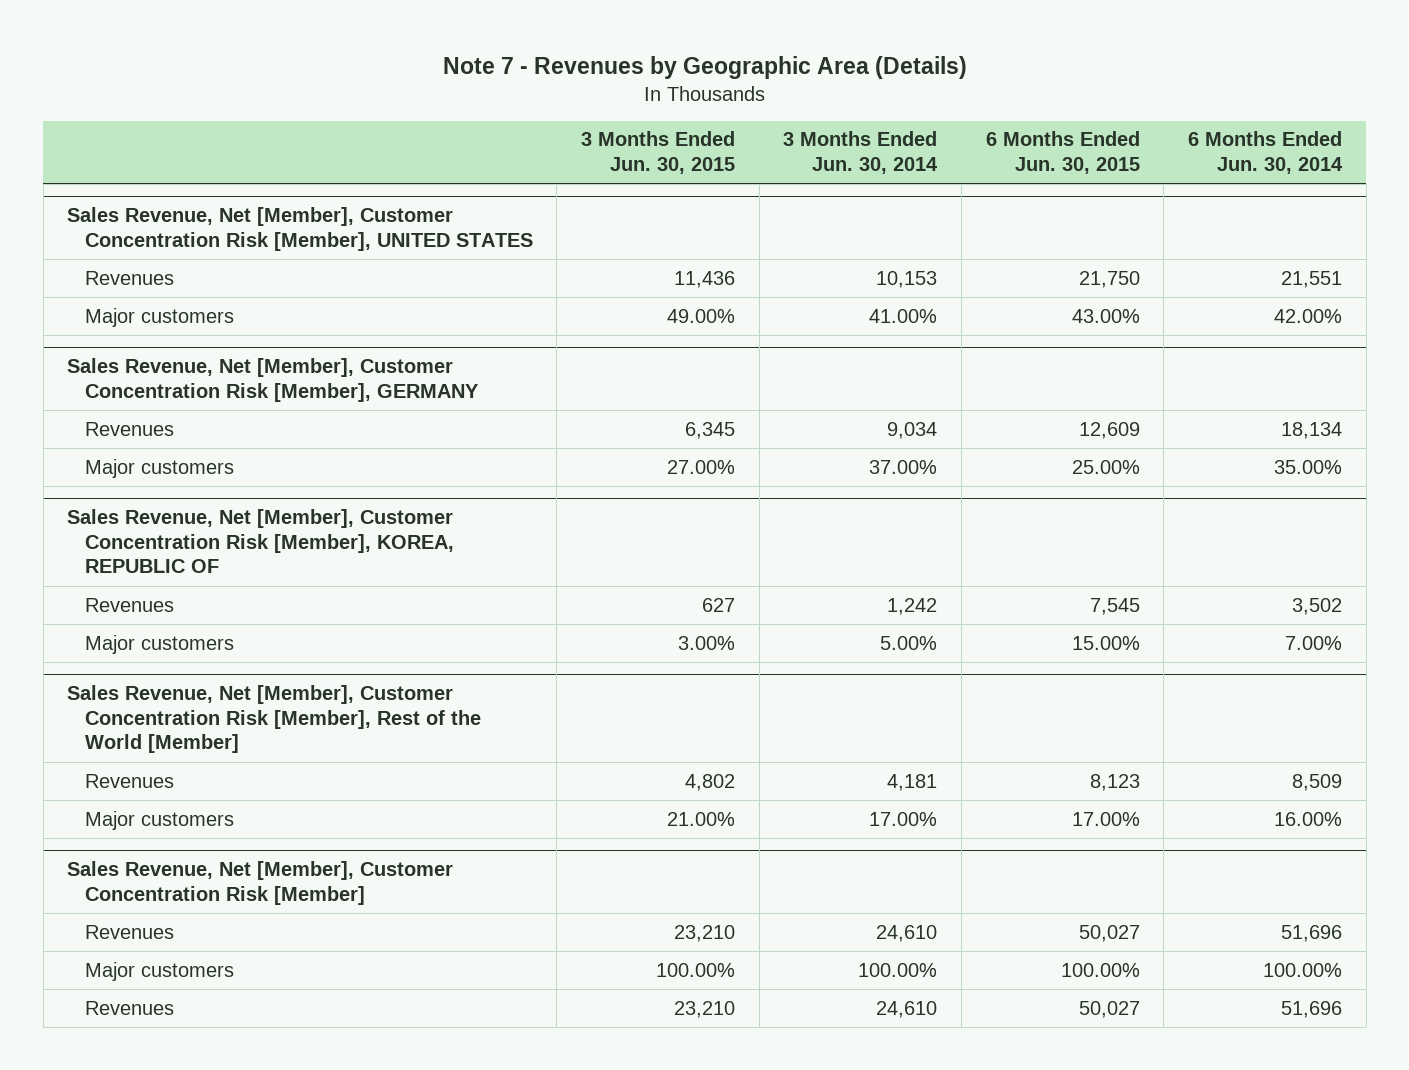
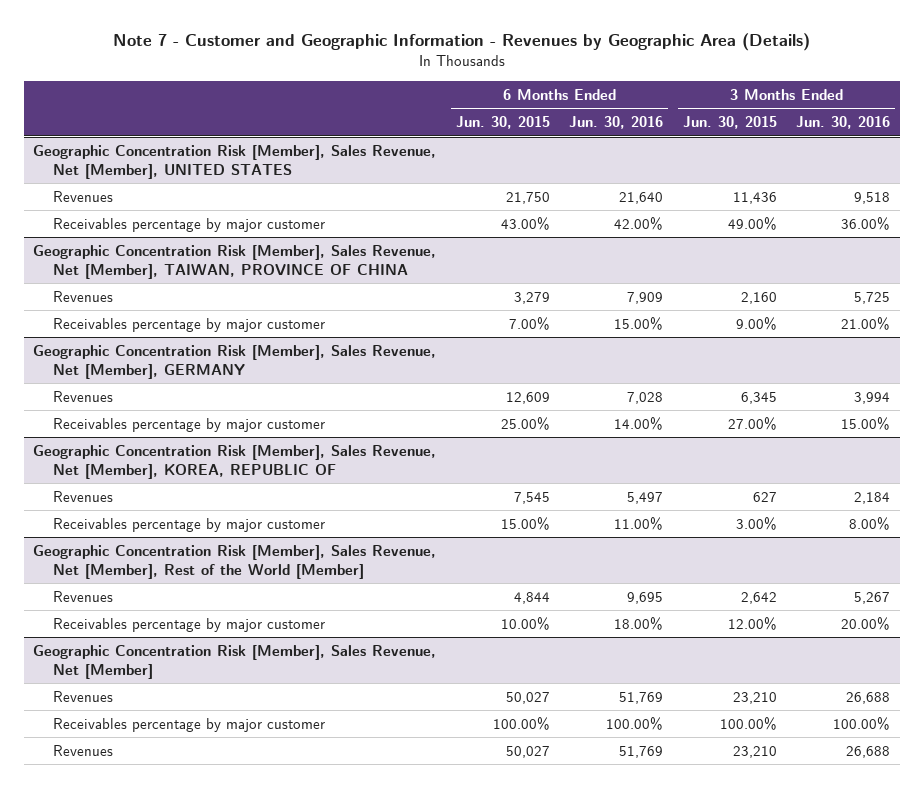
- Note 7 - Revenues by Geographic Area (Details)
+ Note 7 - Customer and Geographic Information - Revenues by Geographic Area (Details)
- | 3 Months Ended Jun. 30, 2015 | 3 Months Ended Jun. 30, 2014 | 6 Months Ended Jun. 30, 2015 | 6 Months Ended Jun. 30, 2014
+ | 6 Months Ended Jun. 30, 2015 | 6 Months Ended Jun. 30, 2016 | 3 Months Ended Jun. 30, 2015 | 3 Months Ended Jun. 30, 2016
- Sales Revenue, Net [Member], Customer Concentration Risk [Member], UNITED STATES
+ Geographic Concentration Risk [Member], Sales Revenue, Net [Member], UNITED STATES
- Major customers | 49.00% | 41.00% | 43.00% | 42.00%
- Sales Revenue, Net [Member], Customer Concentration Risk [Member], GERMANY
+ Receivables percentage by major customer | 43.00% | 42.00% | 49.00% | 36.00%
+ Geographic Concentration Risk [Member], Sales Revenue, Net [Member], TAIWAN, PROVINCE OF CHINA
+ Revenues | 3,279 | 7,909 | 2,160 | 5,725
+ Receivables percentage by major customer | 7.00% | 15.00% | 9.00% | 21.00%
+ Geographic Concentration Risk [Member], Sales Revenue, Net [Member], GERMANY
- Major customers | 27.00% | 37.00% | 25.00% | 35.00%
- Sales Revenue, Net [Member], Customer Concentration Risk [Member], KOREA, REPUBLIC OF
+ Receivables percentage by major customer | 25.00% | 14.00% | 27.00% | 15.00%
+ Geographic Concentration Risk [Member], Sales Revenue, Net [Member], KOREA, REPUBLIC OF
- Major customers | 3.00% | 5.00% | 15.00% | 7.00%
- Sales Revenue, Net [Member], Customer Concentration Risk [Member], Rest of the World [Member]
- Revenues | 4,802 | 4,181 | 8,123 | 8,509
- Major customers | 21.00% | 17.00% | 17.00% | 16.00%
- Sales Revenue, Net [Member], Customer Concentration Risk [Member]
+ Receivables percentage by major customer | 15.00% | 11.00% | 3.00% | 8.00%
+ Geographic Concentration Risk [Member], Sales Revenue, Net [Member], Rest of the World [Member]
+ Revenues | 4,844 | 9,695 | 2,642 | 5,267
+ Receivables percentage by major customer | 10.00% | 18.00% | 12.00% | 20.00%
+ Geographic Concentration Risk [Member], Sales Revenue, Net [Member]
- Major customers | 100.00% | 100.00% | 100.00% | 100.00%
+ Receivables percentage by major customer | 100.00% | 100.00% | 100.00% | 100.00%

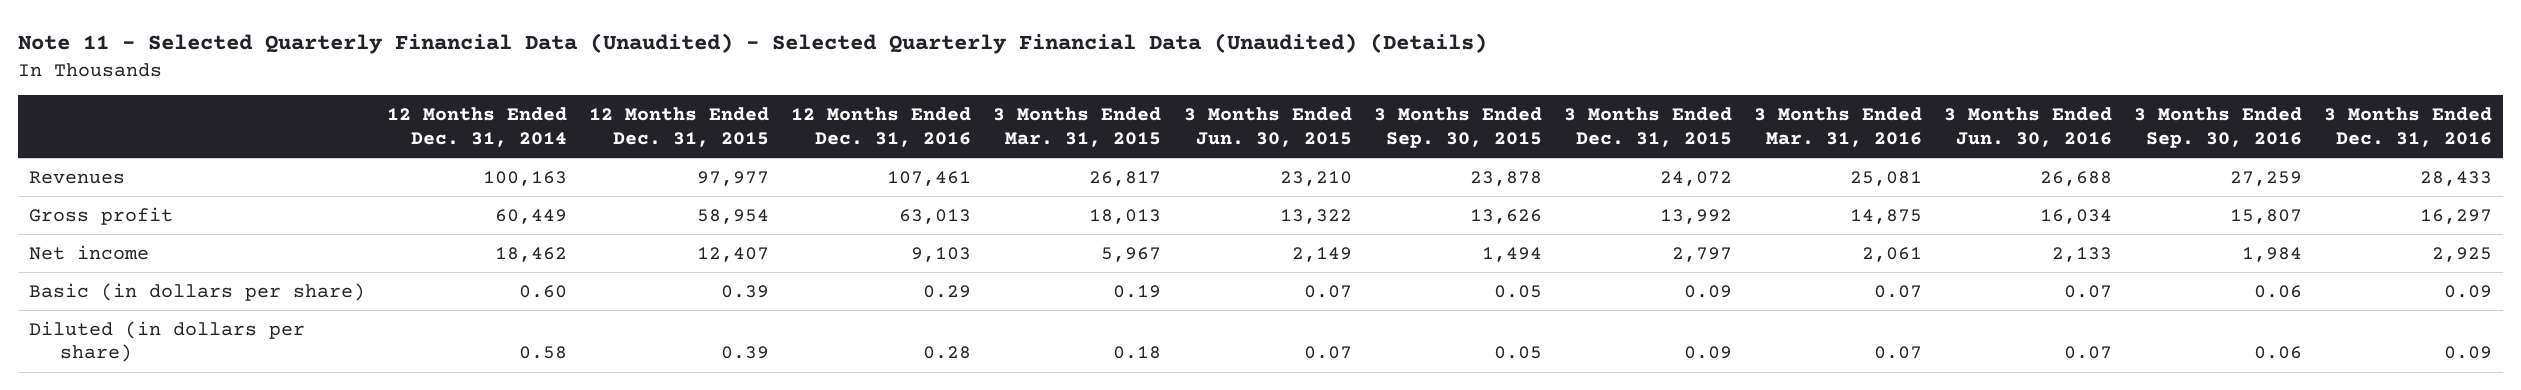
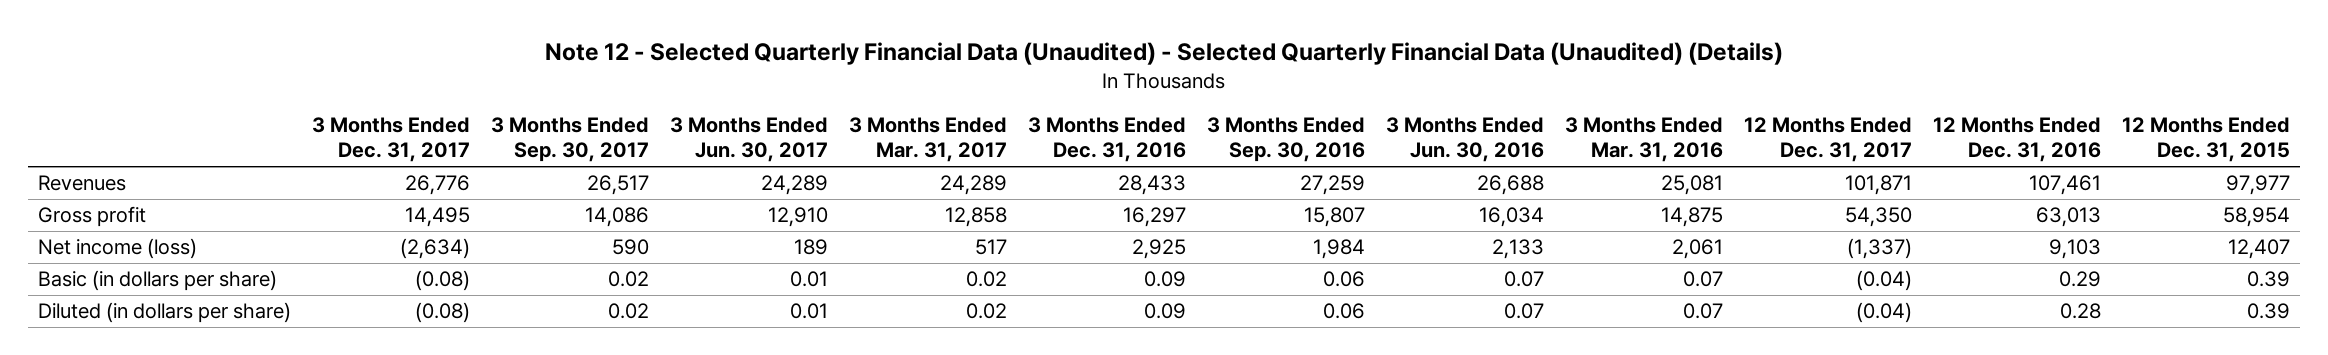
- Note 11 - Selected Quarterly Financial Data (Unaudited) - Selected Quarterly Financial Data (Unaudited) (Details)
+ Note 12 - Selected Quarterly Financial Data (Unaudited) - Selected Quarterly Financial Data (Unaudited) (Details)
- | 12 Months Ended Dec. 31, 2014 | 12 Months Ended Dec. 31, 2015 | 12 Months Ended Dec. 31, 2016 | 3 Months Ended Mar. 31, 2015 | 3 Months Ended Jun. 30, 2015 | 3 Months Ended Sep. 30, 2015 | 3 Months Ended Dec. 31, 2015 | 3 Months Ended Mar. 31, 2016 | 3 Months Ended Jun. 30, 2016 | 3 Months Ended Sep. 30, 2016 | 3 Months Ended Dec. 31, 2016
+ | 3 Months Ended Dec. 31, 2017 | 3 Months Ended Sep. 30, 2017 | 3 Months Ended Jun. 30, 2017 | 3 Months Ended Mar. 31, 2017 | 3 Months Ended Dec. 31, 2016 | 3 Months Ended Sep. 30, 2016 | 3 Months Ended Jun. 30, 2016 | 3 Months Ended Mar. 31, 2016 | 12 Months Ended Dec. 31, 2017 | 12 Months Ended Dec. 31, 2016 | 12 Months Ended Dec. 31, 2015
- Net income | 18,462 | 12,407 | 9,103 | 5,967 | 2,149 | 1,494 | 2,797 | 2,061 | 2,133 | 1,984 | 2,925
+ Net income (loss) | (2,634) | 590 | 189 | 517 | 2,925 | 1,984 | 2,133 | 2,061 | (1,337) | 9,103 | 12,407

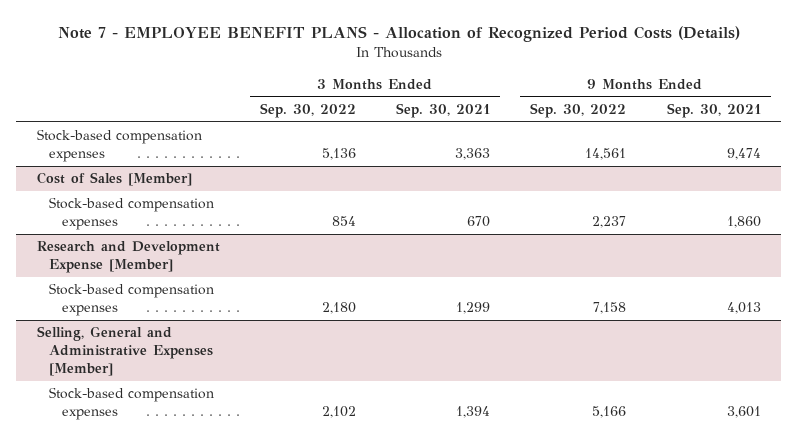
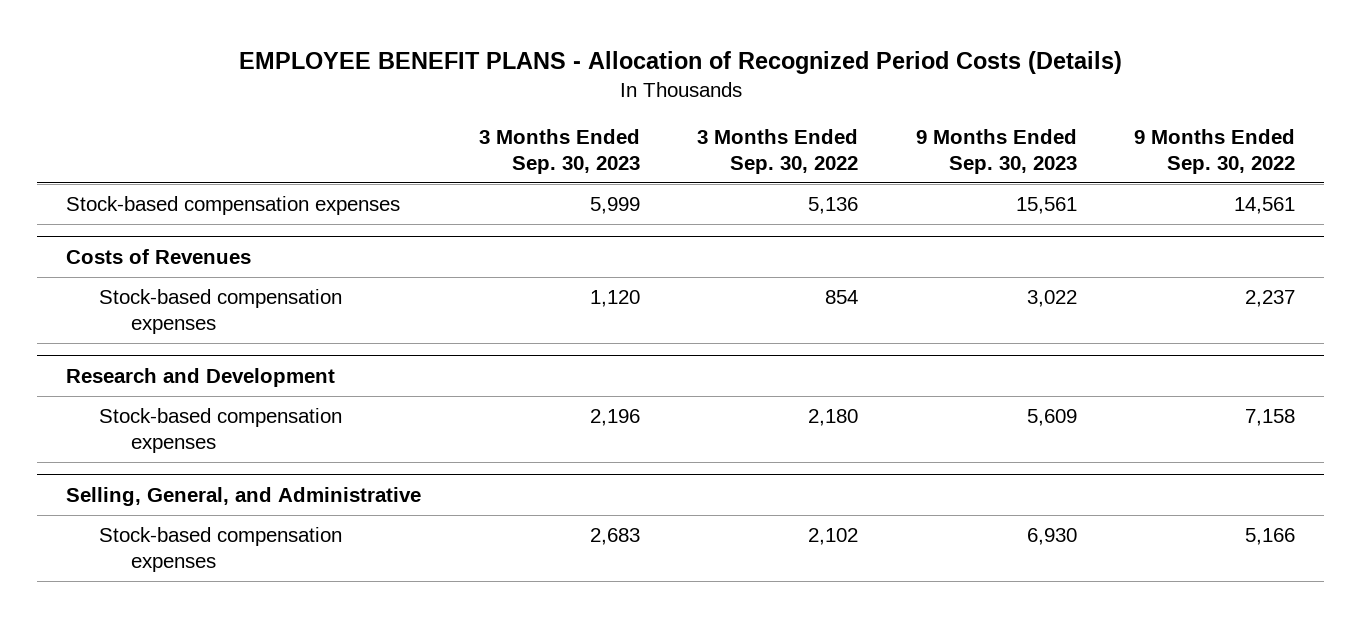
- Note 7 - EMPLOYEE BENEFIT PLANS - Allocation of Recognized Period Costs (Details)
+ EMPLOYEE BENEFIT PLANS - Allocation of Recognized Period Costs (Details)
- | 3 Months Ended Sep. 30, 2022 | 3 Months Ended Sep. 30, 2021 | 9 Months Ended Sep. 30, 2022 | 9 Months Ended Sep. 30, 2021
+ | 3 Months Ended Sep. 30, 2023 | 3 Months Ended Sep. 30, 2022 | 9 Months Ended Sep. 30, 2023 | 9 Months Ended Sep. 30, 2022
- Cost of Sales [Member]
+ Costs of Revenues
- Research and Development Expense [Member]
+ Research and Development
- Selling, General and Administrative Expenses [Member]
+ Selling, General, and Administrative

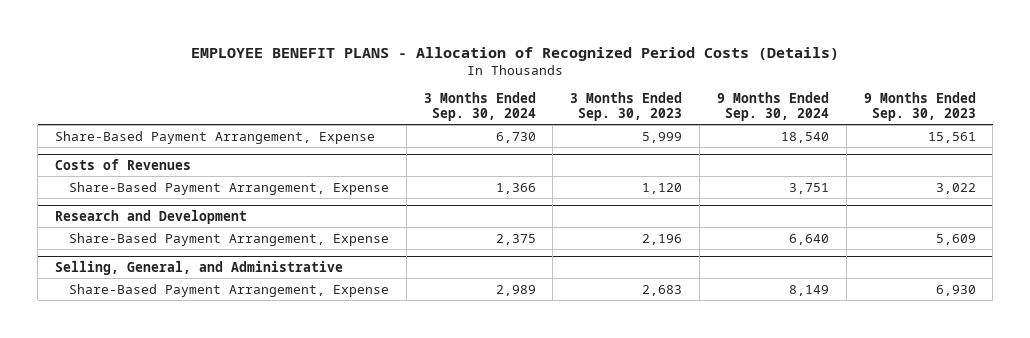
- | 3 Months Ended Sep. 30, 2023 | 3 Months Ended Sep. 30, 2022 | 9 Months Ended Sep. 30, 2023 | 9 Months Ended Sep. 30, 2022
+ | 3 Months Ended Sep. 30, 2024 | 3 Months Ended Sep. 30, 2023 | 9 Months Ended Sep. 30, 2024 | 9 Months Ended Sep. 30, 2023
- Stock-based compensation expenses | 5,999 | 5,136 | 15,561 | 14,561
+ Share-Based Payment Arrangement, Expense | 6,730 | 5,999 | 18,540 | 15,561
@ Costs of Revenues
- Stock-based compensation expenses | 1,120 | 854 | 3,022 | 2,237
+ Share-Based Payment Arrangement, Expense | 1,366 | 1,120 | 3,751 | 3,022
@ Research and Development
- Stock-based compensation expenses | 2,196 | 2,180 | 5,609 | 7,158
+ Share-Based Payment Arrangement, Expense | 2,375 | 2,196 | 6,640 | 5,609
@ Selling, General, and Administrative
- Stock-based compensation expenses | 2,683 | 2,102 | 6,930 | 5,166
+ Share-Based Payment Arrangement, Expense | 2,989 | 2,683 | 8,149 | 6,930

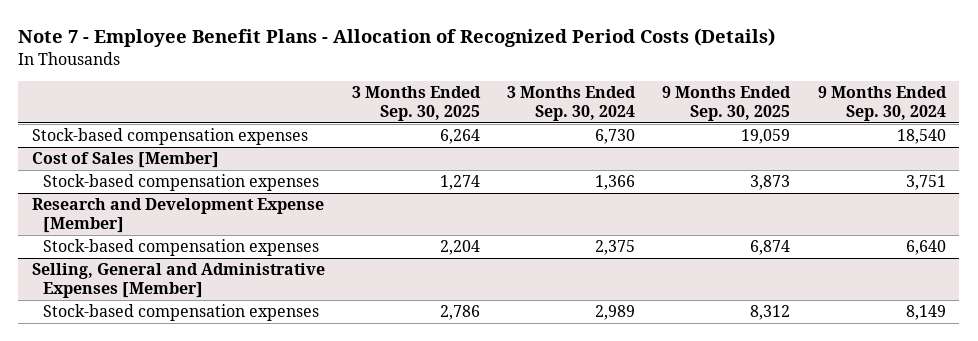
- EMPLOYEE BENEFIT PLANS - Allocation of Recognized Period Costs (Details)
+ Note 7 - Employee Benefit Plans - Allocation of Recognized Period Costs (Details)
- | 3 Months Ended Sep. 30, 2024 | 3 Months Ended Sep. 30, 2023 | 9 Months Ended Sep. 30, 2024 | 9 Months Ended Sep. 30, 2023
+ | 3 Months Ended Sep. 30, 2025 | 3 Months Ended Sep. 30, 2024 | 9 Months Ended Sep. 30, 2025 | 9 Months Ended Sep. 30, 2024
- Share-Based Payment Arrangement, Expense | 6,730 | 5,999 | 18,540 | 15,561
- Costs of Revenues
- Share-Based Payment Arrangement, Expense | 1,366 | 1,120 | 3,751 | 3,022
- Research and Development
- Share-Based Payment Arrangement, Expense | 2,375 | 2,196 | 6,640 | 5,609
- Selling, General, and Administrative
- Share-Based Payment Arrangement, Expense | 2,989 | 2,683 | 8,149 | 6,930
+ Stock-based compensation expenses | 6,264 | 6,730 | 19,059 | 18,540
+ Cost of Sales [Member]
+ Stock-based compensation expenses | 1,274 | 1,366 | 3,873 | 3,751
+ Research and Development Expense [Member]
+ Stock-based compensation expenses | 2,204 | 2,375 | 6,874 | 6,640
+ Selling, General and Administrative Expenses [Member]
+ Stock-based compensation expenses | 2,786 | 2,989 | 8,312 | 8,149

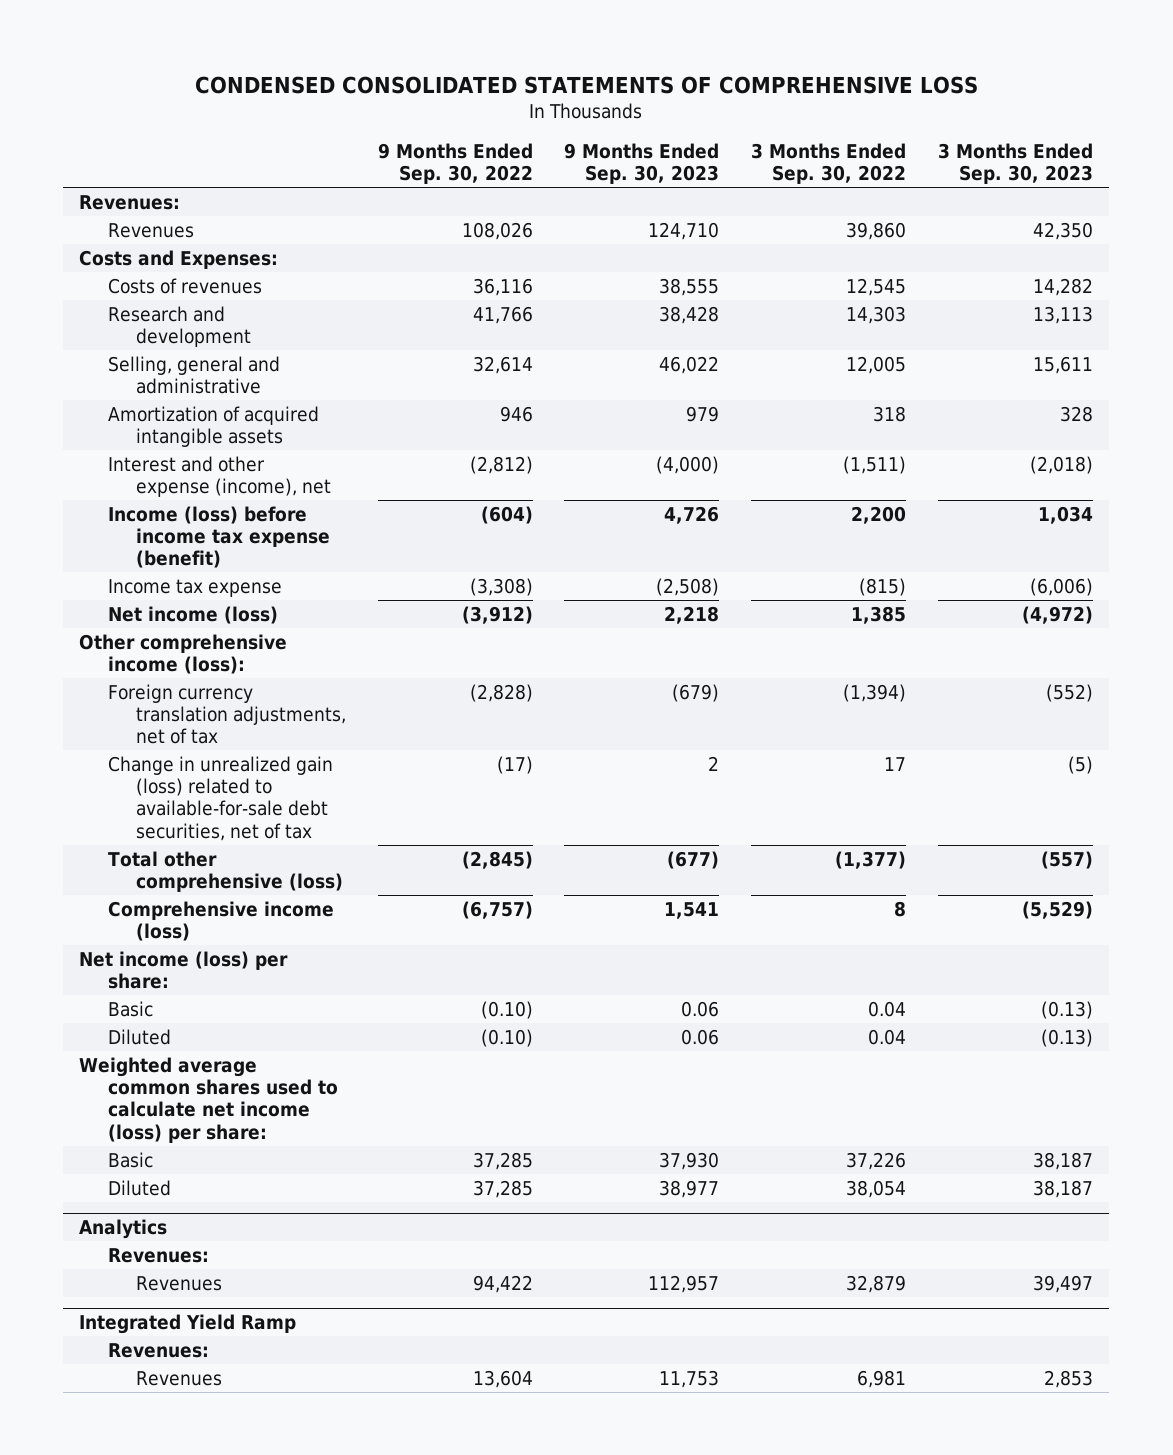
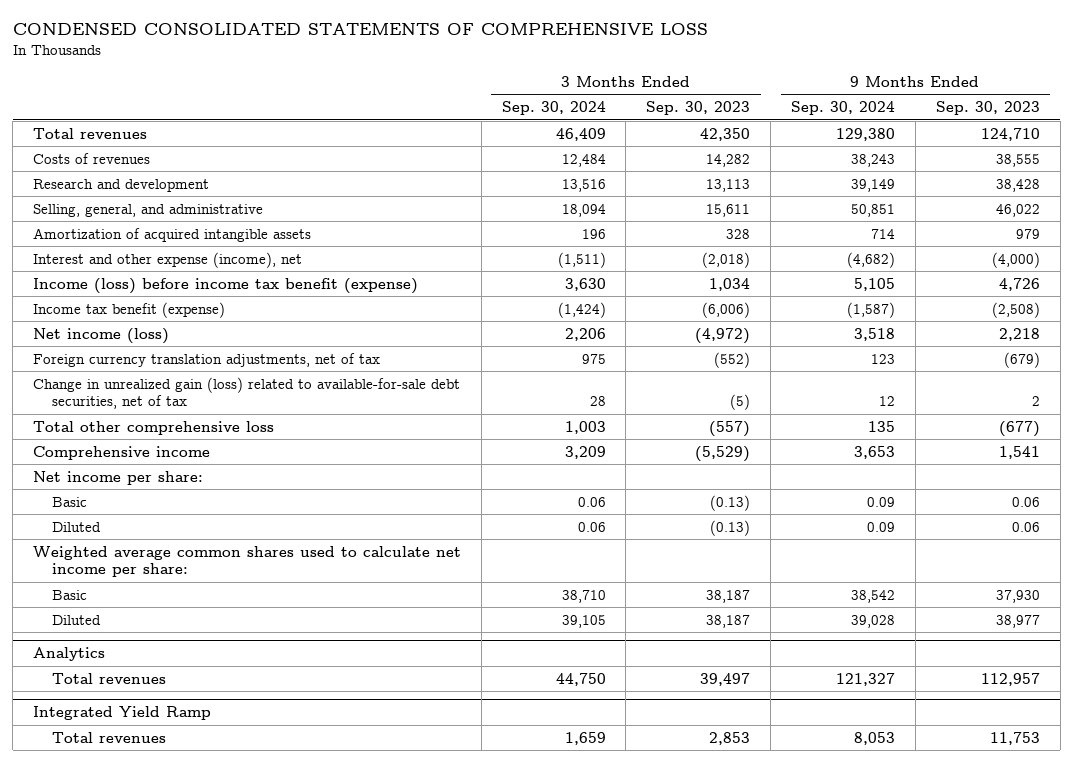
- | 9 Months Ended Sep. 30, 2022 | 9 Months Ended Sep. 30, 2023 | 3 Months Ended Sep. 30, 2022 | 3 Months Ended Sep. 30, 2023
+ | 3 Months Ended Sep. 30, 2024 | 3 Months Ended Sep. 30, 2023 | 9 Months Ended Sep. 30, 2024 | 9 Months Ended Sep. 30, 2023
- Revenues:
- Revenues | 108,026 | 124,710 | 39,860 | 42,350
- Costs and Expenses:
+ Total revenues | 46,409 | 42,350 | 129,380 | 124,710
- Selling, general and administrative | 32,614 | 46,022 | 12,005 | 15,611
+ Selling, general, and administrative | 18,094 | 15,611 | 50,851 | 46,022
- Income (loss) before income tax expense (benefit) | (604) | 4,726 | 2,200 | 1,034
- Income tax expense | (3,308) | (2,508) | (815) | (6,006)
+ Income (loss) before income tax benefit (expense) | 3,630 | 1,034 | 5,105 | 4,726
+ Income tax benefit (expense) | (1,424) | (6,006) | (1,587) | (2,508)
- Other comprehensive income (loss):
- Total other comprehensive (loss) | (2,845) | (677) | (1,377) | (557)
- Comprehensive income (loss) | (6,757) | 1,541 | 8 | (5,529)
- Net income (loss) per share:
+ Total other comprehensive loss | 1,003 | (557) | 135 | (677)
+ Comprehensive income | 3,209 | (5,529) | 3,653 | 1,541
+ Net income per share:
- Weighted average common shares used to calculate net income (loss) per share:
+ Weighted average common shares used to calculate net income per share:
@ Analytics
- Revenues:
- Revenues | 94,422 | 112,957 | 32,879 | 39,497
+ Total revenues | 44,750 | 39,497 | 121,327 | 112,957
@ Integrated Yield Ramp
- Revenues:
- Revenues | 13,604 | 11,753 | 6,981 | 2,853
+ Total revenues | 1,659 | 2,853 | 8,053 | 11,753

